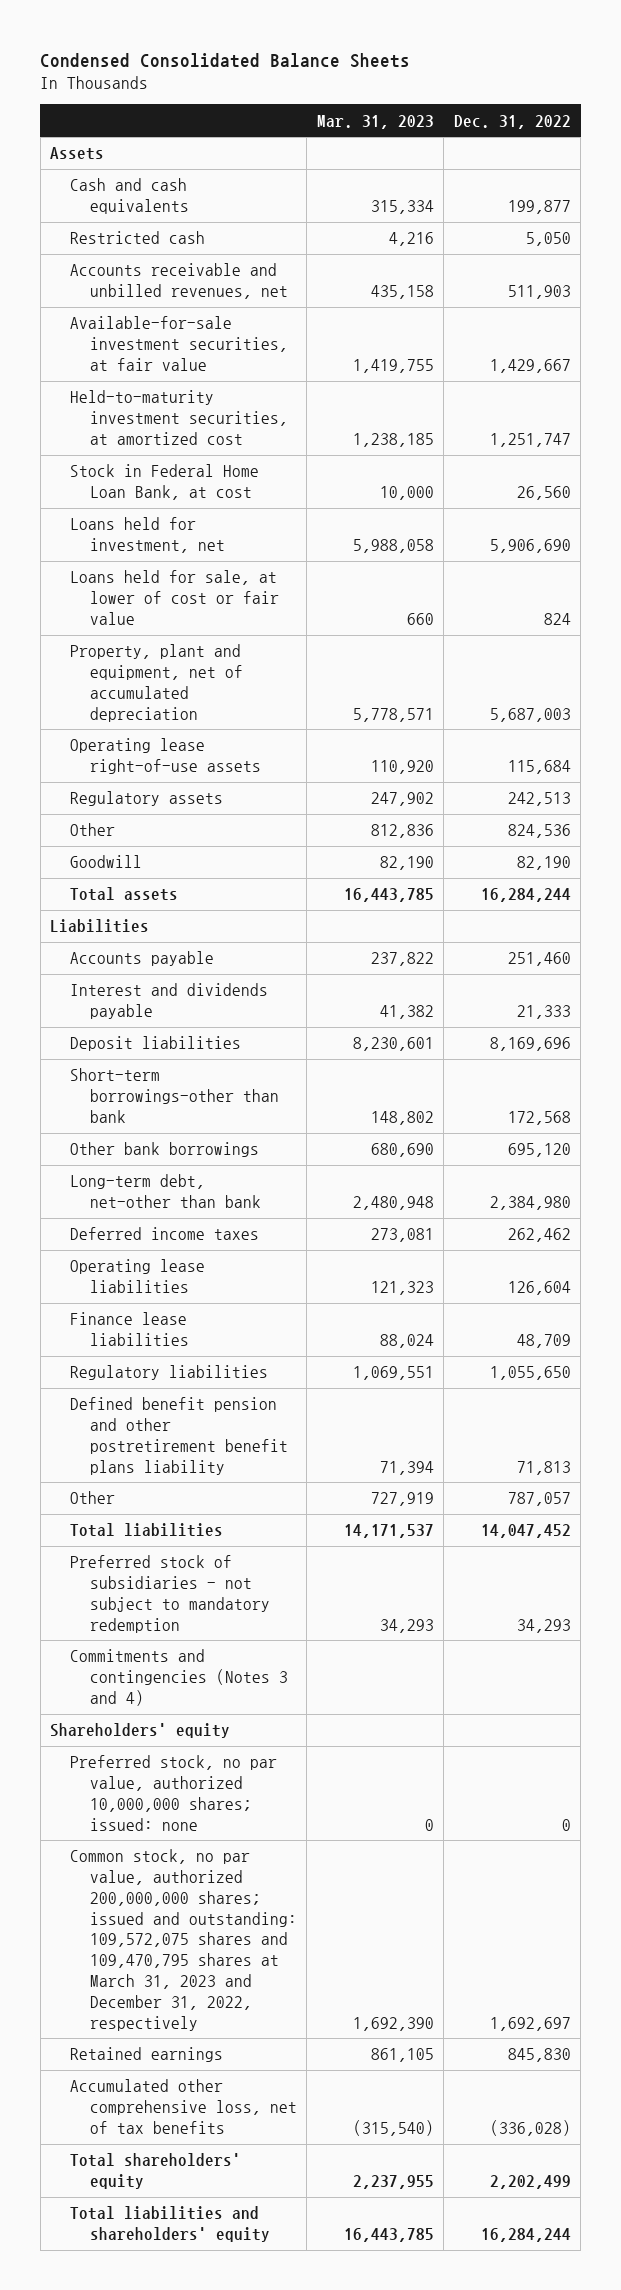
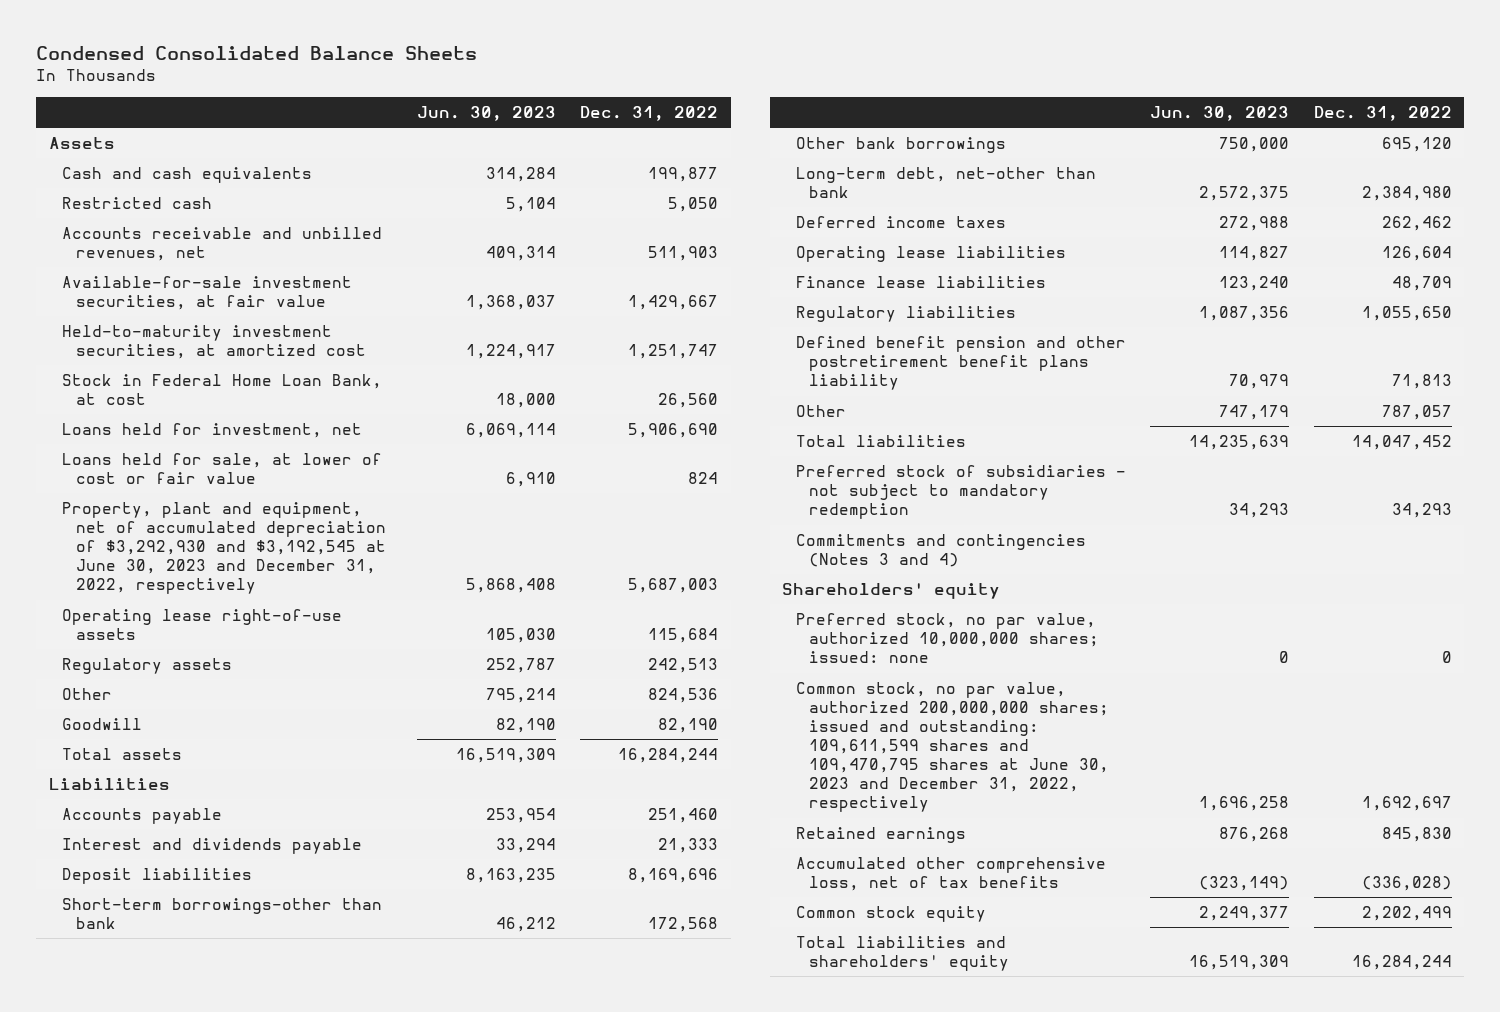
- | Mar. 31, 2023 | Dec. 31, 2022
+ | Jun. 30, 2023 | Dec. 31, 2022
- Property, plant and equipment, net of accumulated depreciation | 5,778,571 | 5,687,003
+ Property, plant and equipment, net of accumulated depreciation of $3,292,930 and $3,192,545 at June 30, 2023 and December 31, 2022, respectively | 5,868,408 | 5,687,003
- Common stock, no par value, authorized 200,000,000 shares; issued and outstanding: 109,572,075 shares and 109,470,795 shares at March 31, 2023 and December 31, 2022, respectively | 1,692,390 | 1,692,697
+ Common stock, no par value, authorized 200,000,000 shares; issued and outstanding: 109,611,599 shares and 109,470,795 shares at June 30, 2023 and December 31, 2022, respectively | 1,696,258 | 1,692,697
- Total shareholders' equity | 2,237,955 | 2,202,499
+ Common stock equity | 2,249,377 | 2,202,499

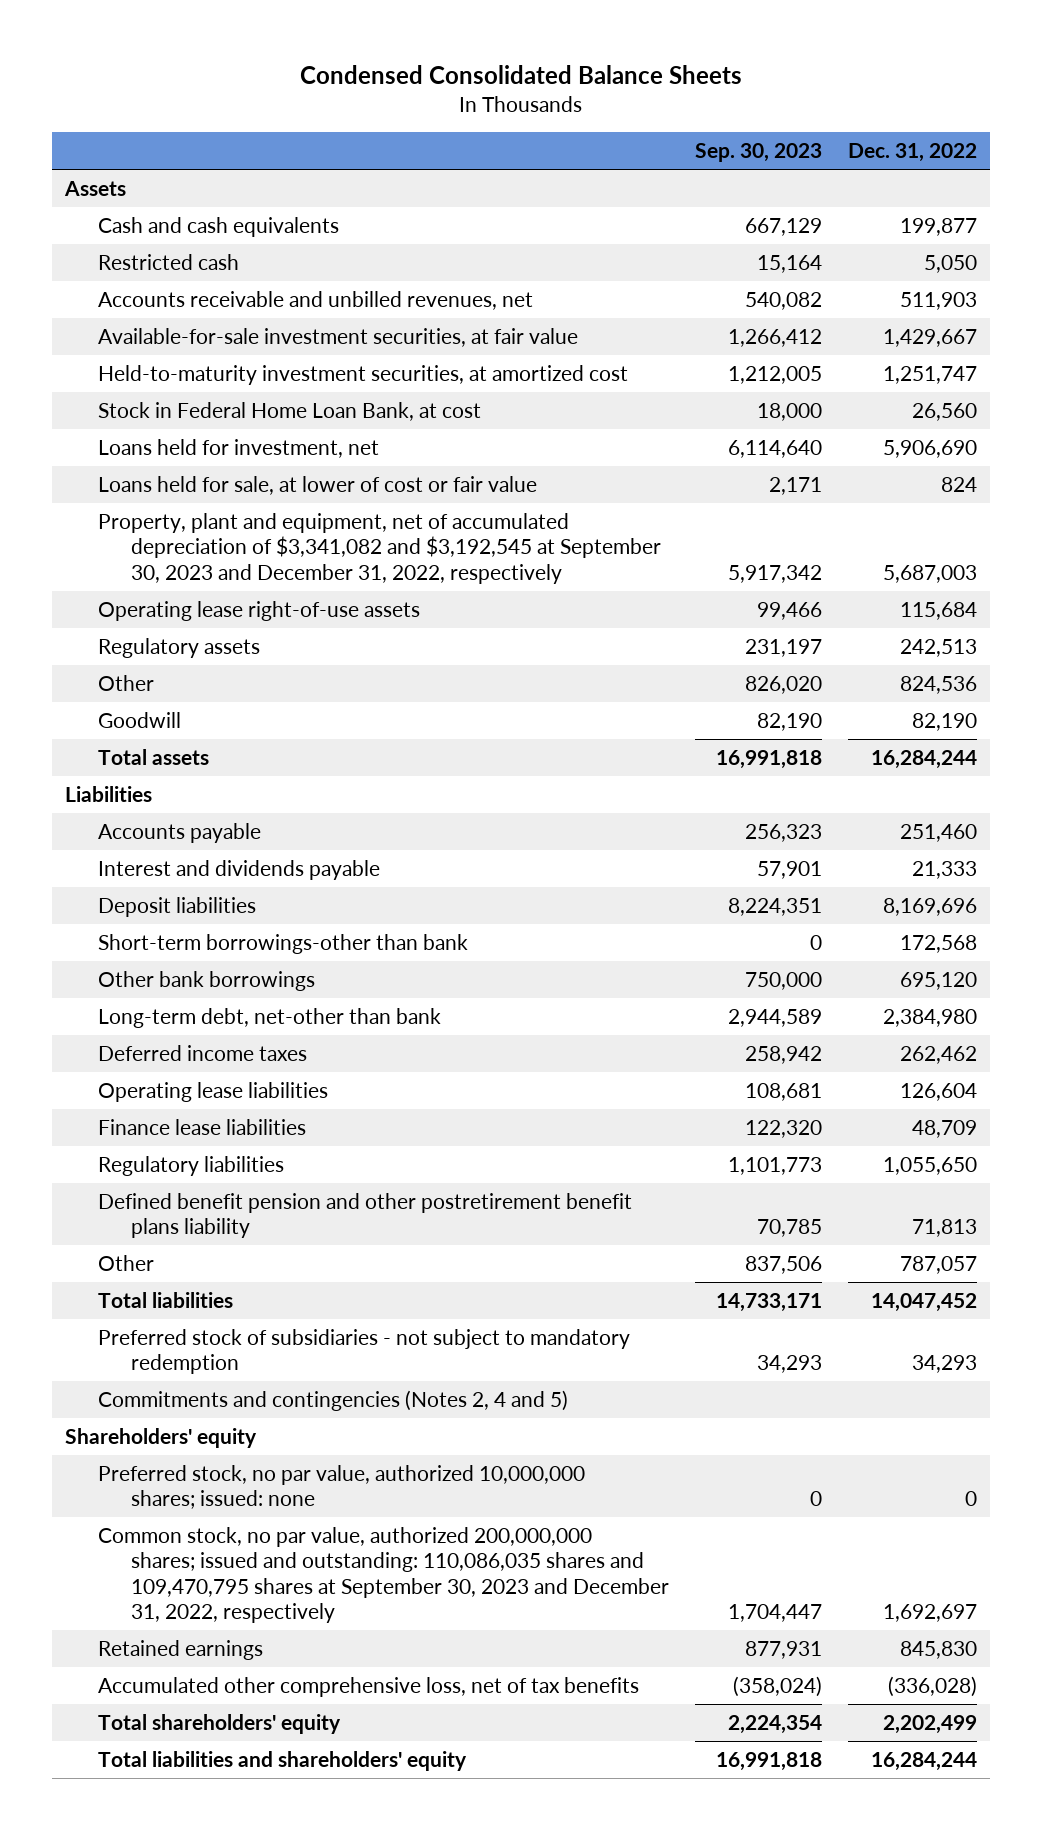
- | Jun. 30, 2023 | Dec. 31, 2022
+ | Sep. 30, 2023 | Dec. 31, 2022
- Property, plant and equipment, net of accumulated depreciation of $3,292,930 and $3,192,545 at June 30, 2023 and December 31, 2022, respectively | 5,868,408 | 5,687,003
+ Property, plant and equipment, net of accumulated depreciation of $3,341,082 and $3,192,545 at September 30, 2023 and December 31, 2022, respectively | 5,917,342 | 5,687,003
- Commitments and contingencies (Notes 3 and 4)
+ Commitments and contingencies (Notes 2, 4 and 5)
- Common stock, no par value, authorized 200,000,000 shares; issued and outstanding: 109,611,599 shares and 109,470,795 shares at June 30, 2023 and December 31, 2022, respectively | 1,696,258 | 1,692,697
+ Common stock, no par value, authorized 200,000,000 shares; issued and outstanding: 110,086,035 shares and 109,470,795 shares at September 30, 2023 and December 31, 2022, respectively | 1,704,447 | 1,692,697
- Common stock equity | 2,249,377 | 2,202,499
+ Total shareholders' equity | 2,224,354 | 2,202,499

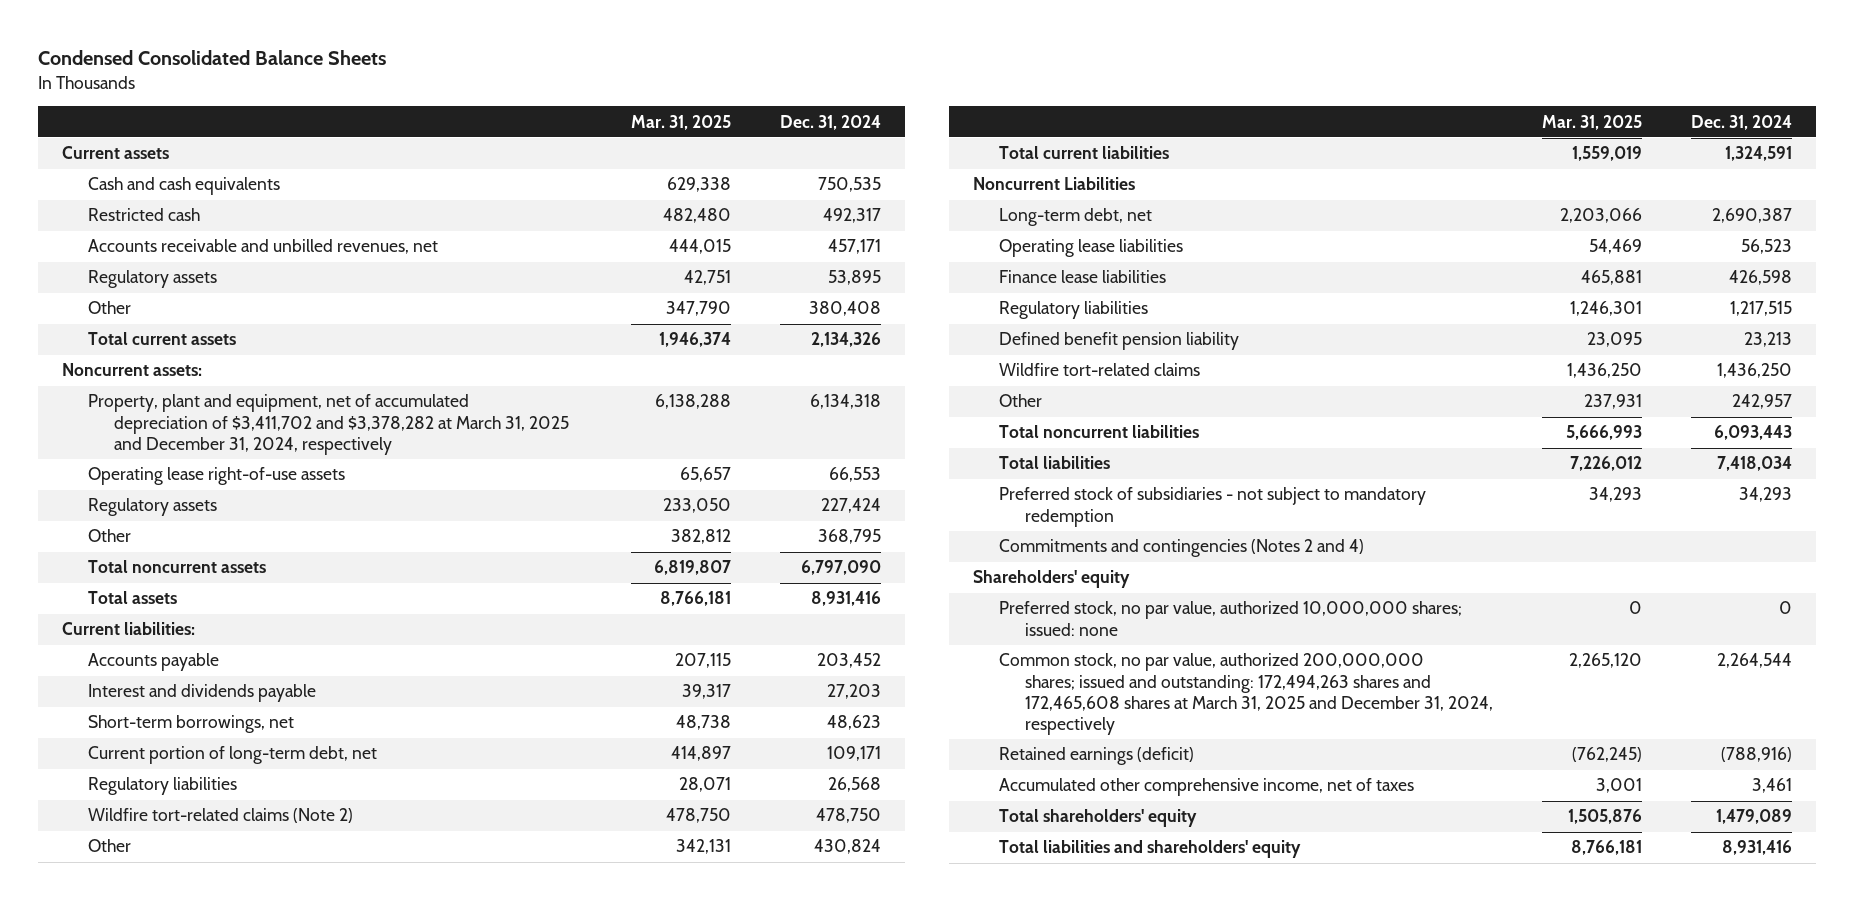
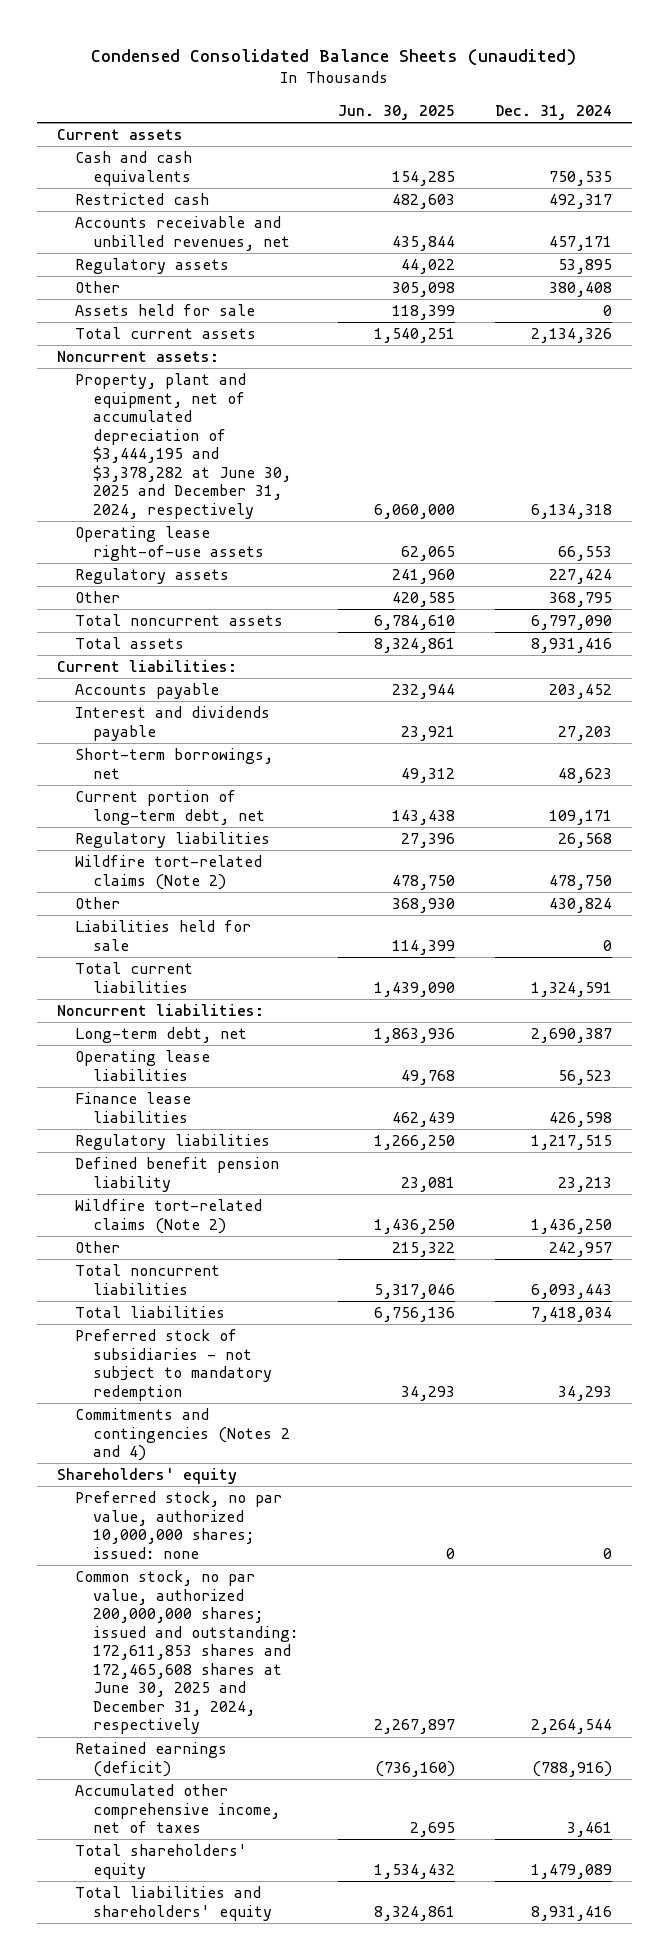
- Condensed Consolidated Balance Sheets
+ Condensed Consolidated Balance Sheets (unaudited)
- | Mar. 31, 2025 | Dec. 31, 2024
+ | Jun. 30, 2025 | Dec. 31, 2024
+ Assets held for sale | 118,399 | 0
- Property, plant and equipment, net of accumulated depreciation of $3,411,702 and $3,378,282 at March 31, 2025 and December 31, 2024, respectively | 6,138,288 | 6,134,318
+ Property, plant and equipment, net of accumulated depreciation of $3,444,195 and $3,378,282 at June 30, 2025 and December 31, 2024, respectively | 6,060,000 | 6,134,318
+ Liabilities held for sale | 114,399 | 0
- Noncurrent Liabilities
+ Noncurrent liabilities:
- Wildfire tort-related claims | 1,436,250 | 1,436,250
+ Wildfire tort-related claims (Note 2) | 1,436,250 | 1,436,250
- Common stock, no par value, authorized 200,000,000 shares; issued and outstanding: 172,494,263 shares and 172,465,608 shares at March 31, 2025 and December 31, 2024, respectively | 2,265,120 | 2,264,544
+ Common stock, no par value, authorized 200,000,000 shares; issued and outstanding: 172,611,853 shares and 172,465,608 shares at June 30, 2025 and December 31, 2024, respectively | 2,267,897 | 2,264,544

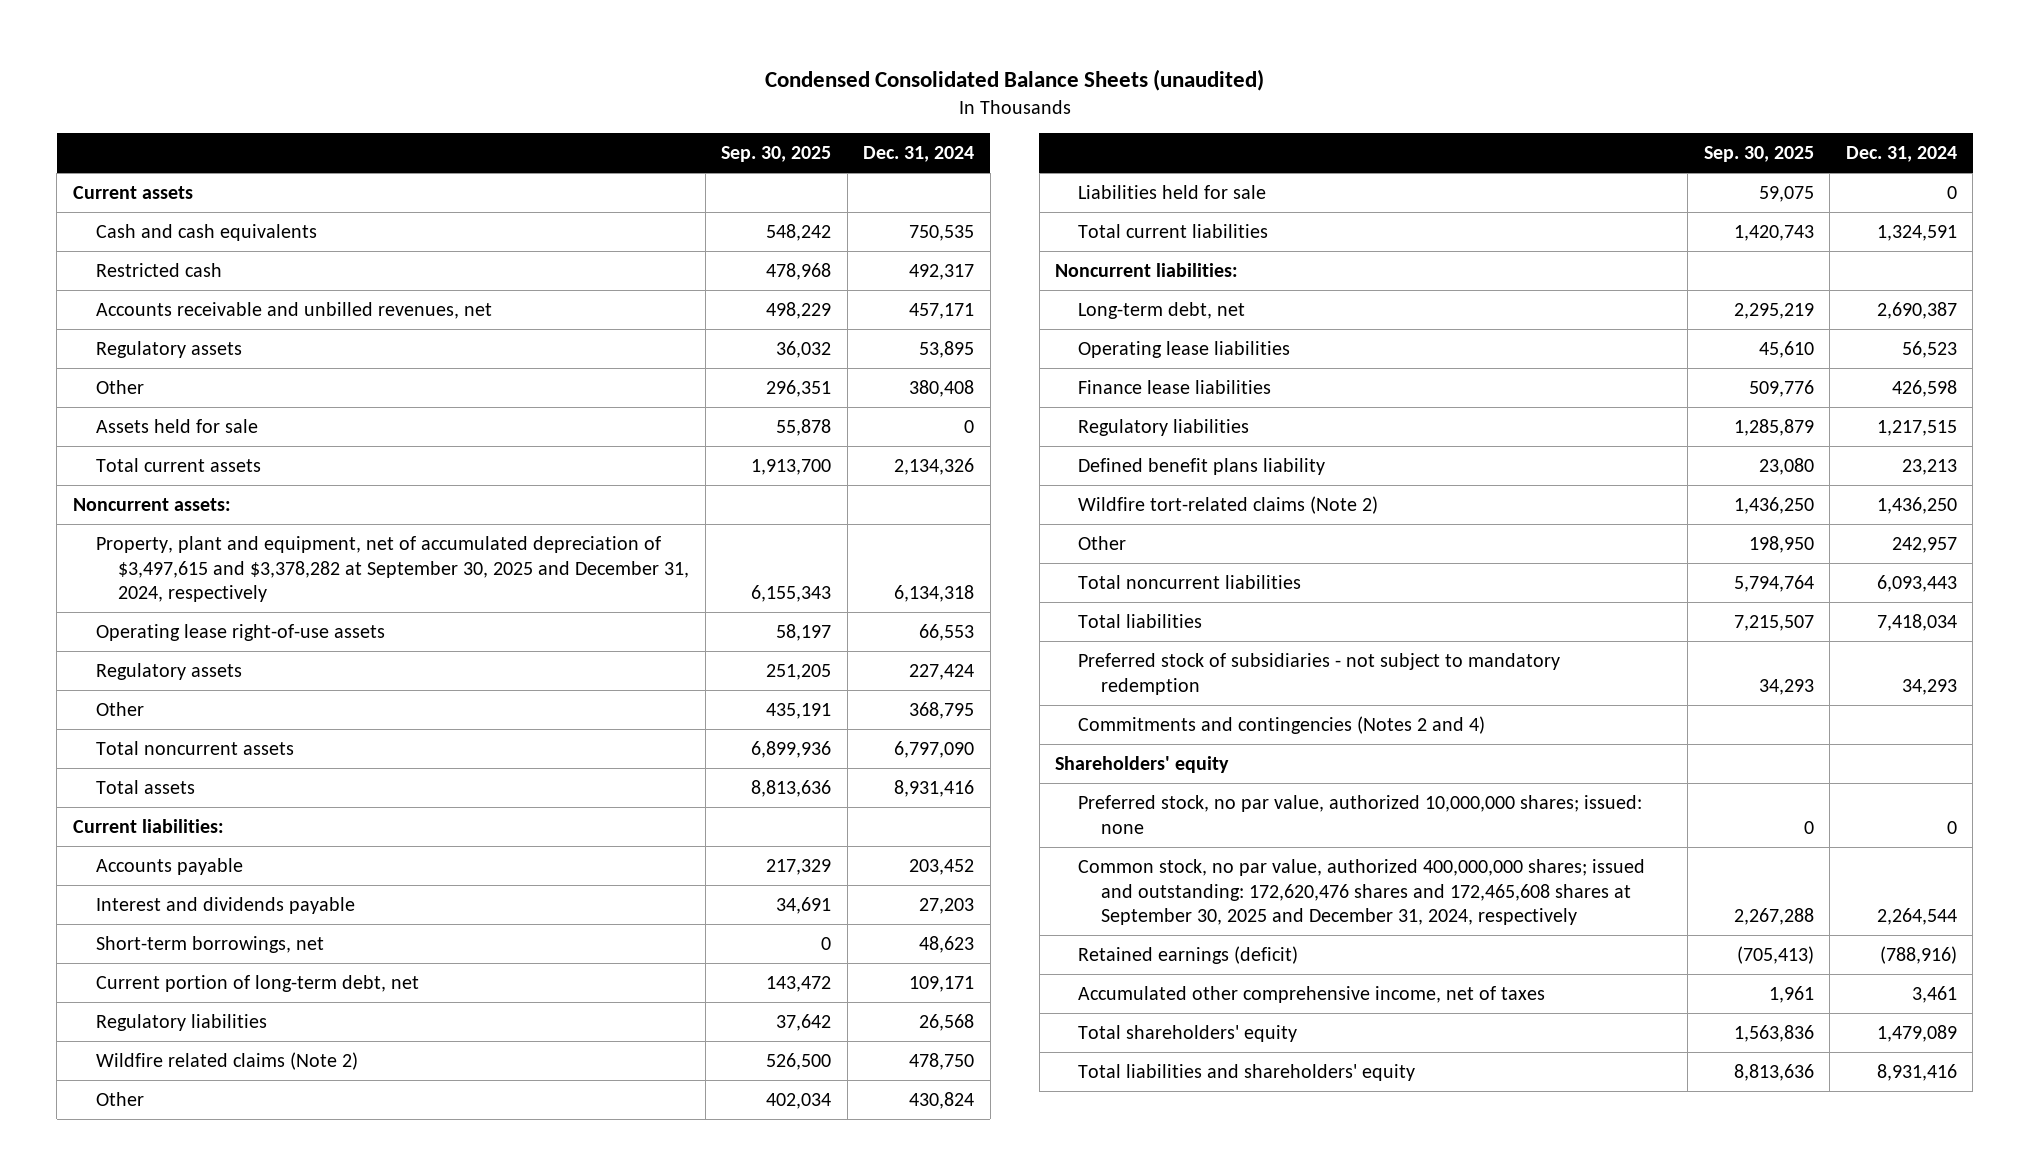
- | Jun. 30, 2025 | Dec. 31, 2024
+ | Sep. 30, 2025 | Dec. 31, 2024
- Property, plant and equipment, net of accumulated depreciation of $3,444,195 and $3,378,282 at June 30, 2025 and December 31, 2024, respectively | 6,060,000 | 6,134,318
+ Property, plant and equipment, net of accumulated depreciation of $3,497,615 and $3,378,282 at September 30, 2025 and December 31, 2024, respectively | 6,155,343 | 6,134,318
- Wildfire tort-related claims (Note 2) | 478,750 | 478,750
+ Wildfire related claims (Note 2) | 526,500 | 478,750
- Defined benefit pension liability | 23,081 | 23,213
+ Defined benefit plans liability | 23,080 | 23,213
- Common stock, no par value, authorized 200,000,000 shares; issued and outstanding: 172,611,853 shares and 172,465,608 shares at June 30, 2025 and December 31, 2024, respectively | 2,267,897 | 2,264,544
+ Common stock, no par value, authorized 400,000,000 shares; issued and outstanding: 172,620,476 shares and 172,465,608 shares at September 30, 2025 and December 31, 2024, respectively | 2,267,288 | 2,264,544

